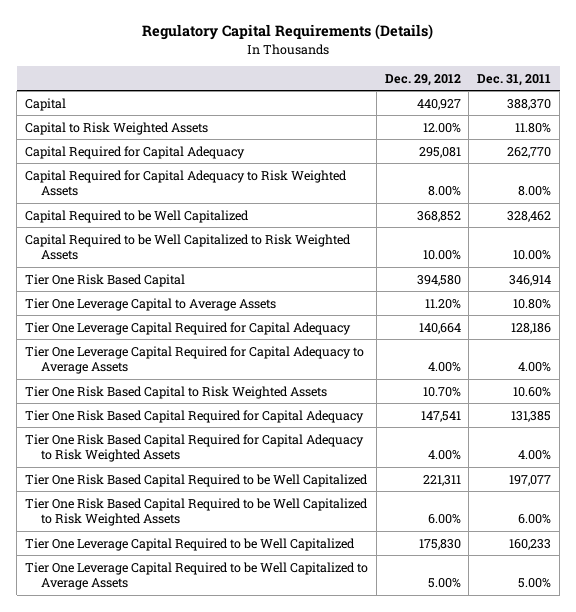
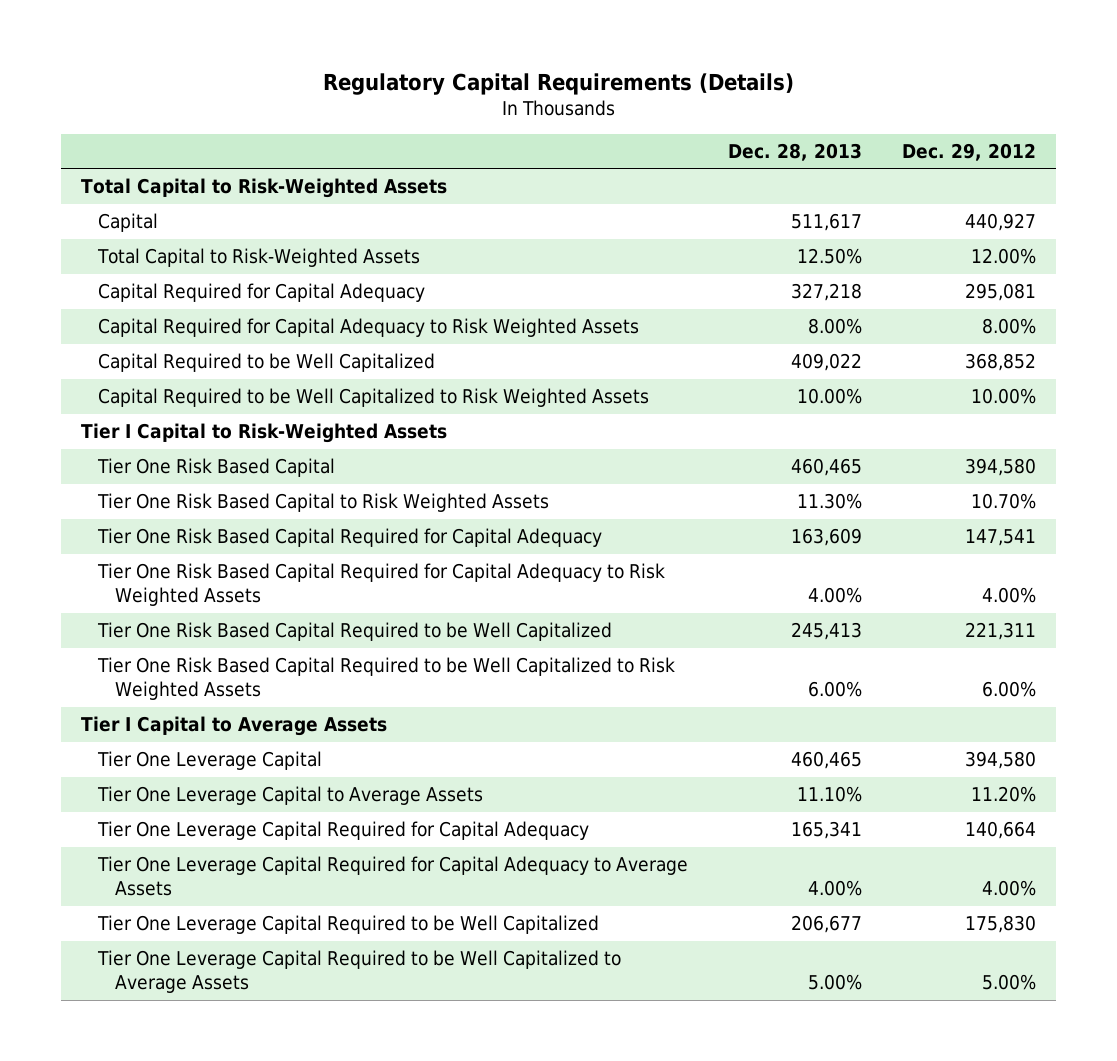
- | Dec. 29, 2012 | Dec. 31, 2011
+ | Dec. 28, 2013 | Dec. 29, 2012
+ Total Capital to Risk-Weighted Assets
- Capital to Risk Weighted Assets | 12.00% | 11.80%
+ Total Capital to Risk-Weighted Assets | 12.50% | 12.00%
+ Tier I Capital to Risk-Weighted Assets
+ Tier I Capital to Average Assets
+ Tier One Leverage Capital | 460,465 | 394,580
moved down: Tier One Leverage Capital to Average Assets | 11.10% | 11.20%
moved down: Tier One Leverage Capital Required for Capital Adequacy | 165,341 | 140,664
moved down: Tier One Leverage Capital Required for Capital Adequacy to Average Assets | 4.00% | 4.00%

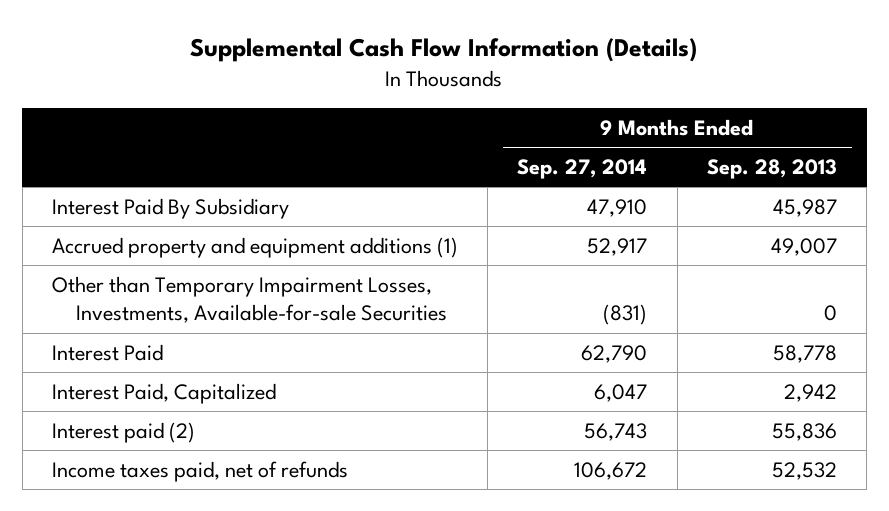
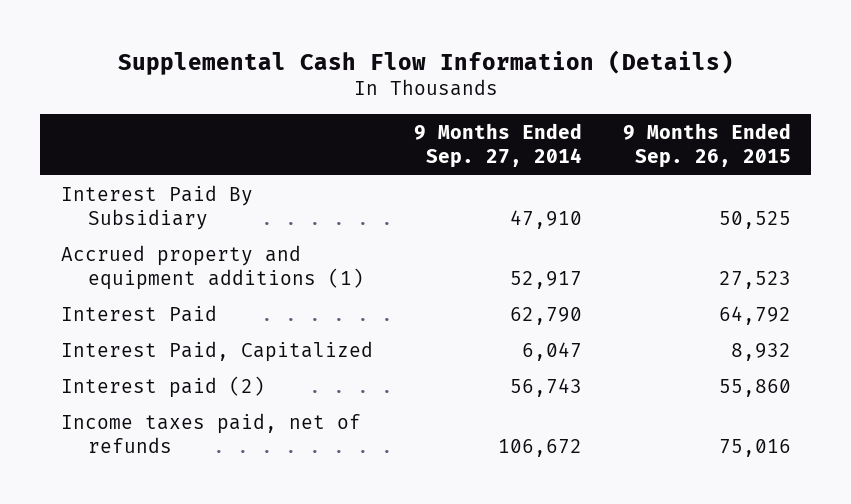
- | 9 Months Ended Sep. 27, 2014 | 9 Months Ended Sep. 28, 2013
+ | 9 Months Ended Sep. 27, 2014 | 9 Months Ended Sep. 26, 2015
- Other than Temporary Impairment Losses, Investments, Available-for-sale Securities | (831) | 0

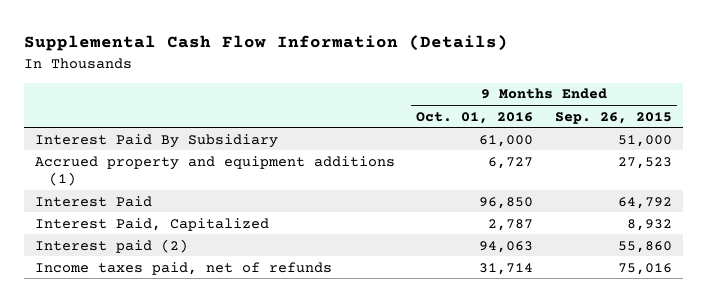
- | 9 Months Ended Sep. 27, 2014 | 9 Months Ended Sep. 26, 2015
+ | 9 Months Ended Oct. 01, 2016 | 9 Months Ended Sep. 26, 2015
- Interest Paid By Subsidiary | 47,910 | 50,525
+ Interest Paid By Subsidiary | 61,000 | 51,000

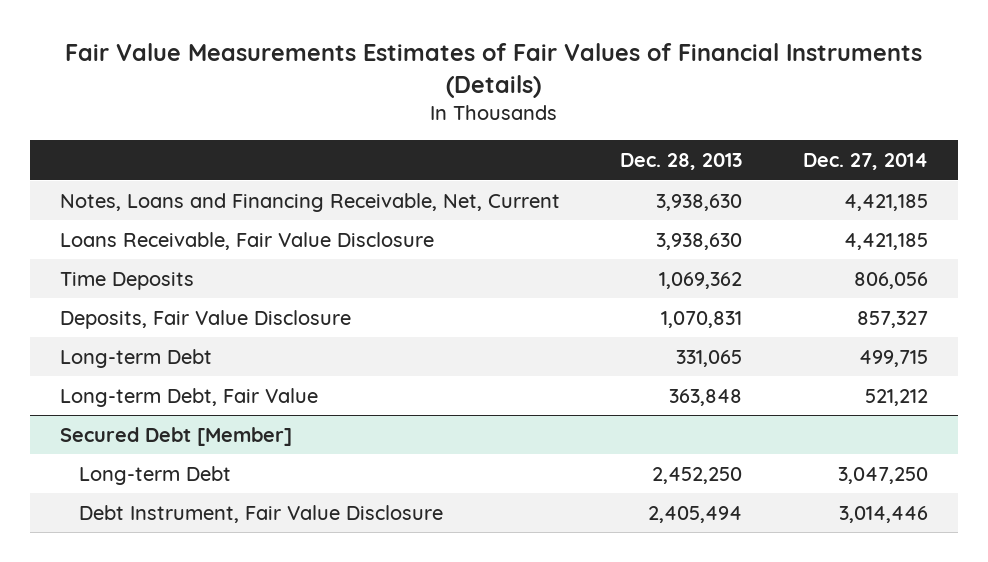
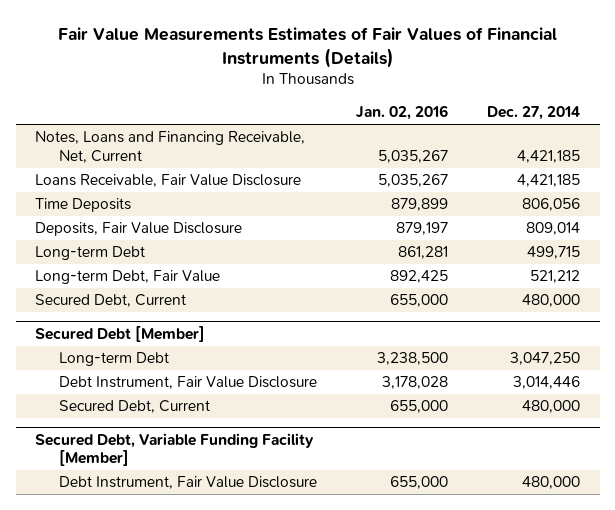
- | Dec. 28, 2013 | Dec. 27, 2014
+ | Jan. 02, 2016 | Dec. 27, 2014
- Deposits, Fair Value Disclosure | 1,070,831 | 857,327
+ Deposits, Fair Value Disclosure | 879,197 | 809,014
+ Secured Debt, Current | 655,000 | 480,000
@ Secured Debt [Member]
+ Secured Debt, Current | 655,000 | 480,000
+ Secured Debt, Variable Funding Facility [Member]
+ Debt Instrument, Fair Value Disclosure | 655,000 | 480,000

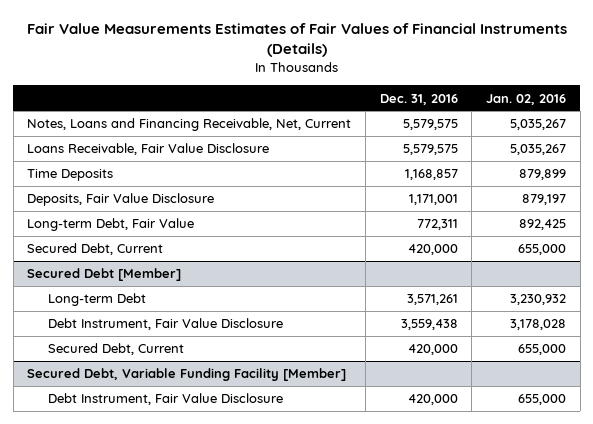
- | Jan. 02, 2016 | Dec. 27, 2014
+ | Dec. 31, 2016 | Jan. 02, 2016
- Long-term Debt | 861,281 | 499,715
@ Secured Debt [Member]
- Long-term Debt | 3,238,500 | 3,047,250
+ Long-term Debt | 3,571,261 | 3,230,932

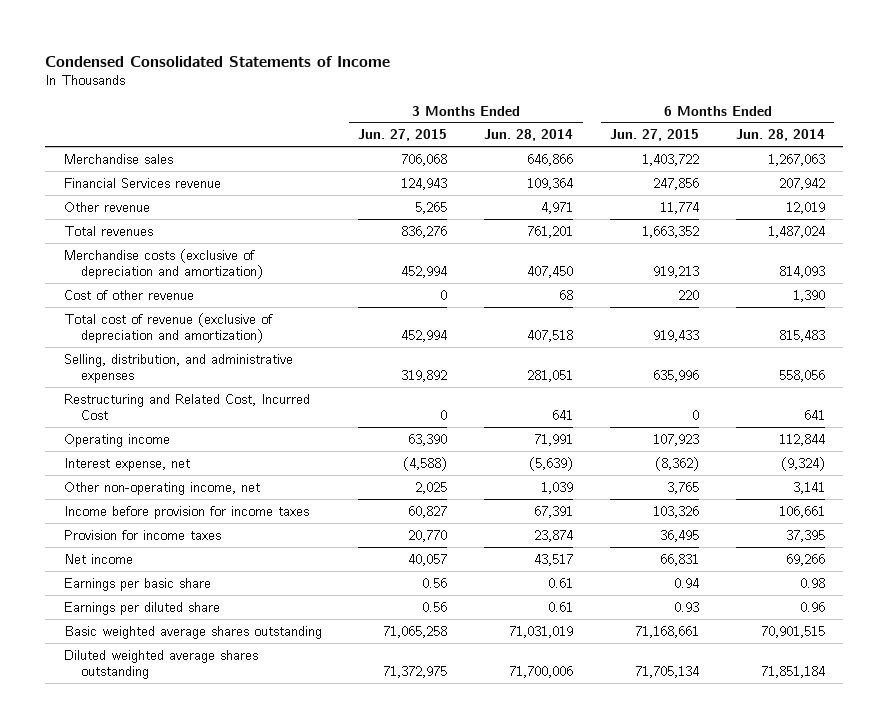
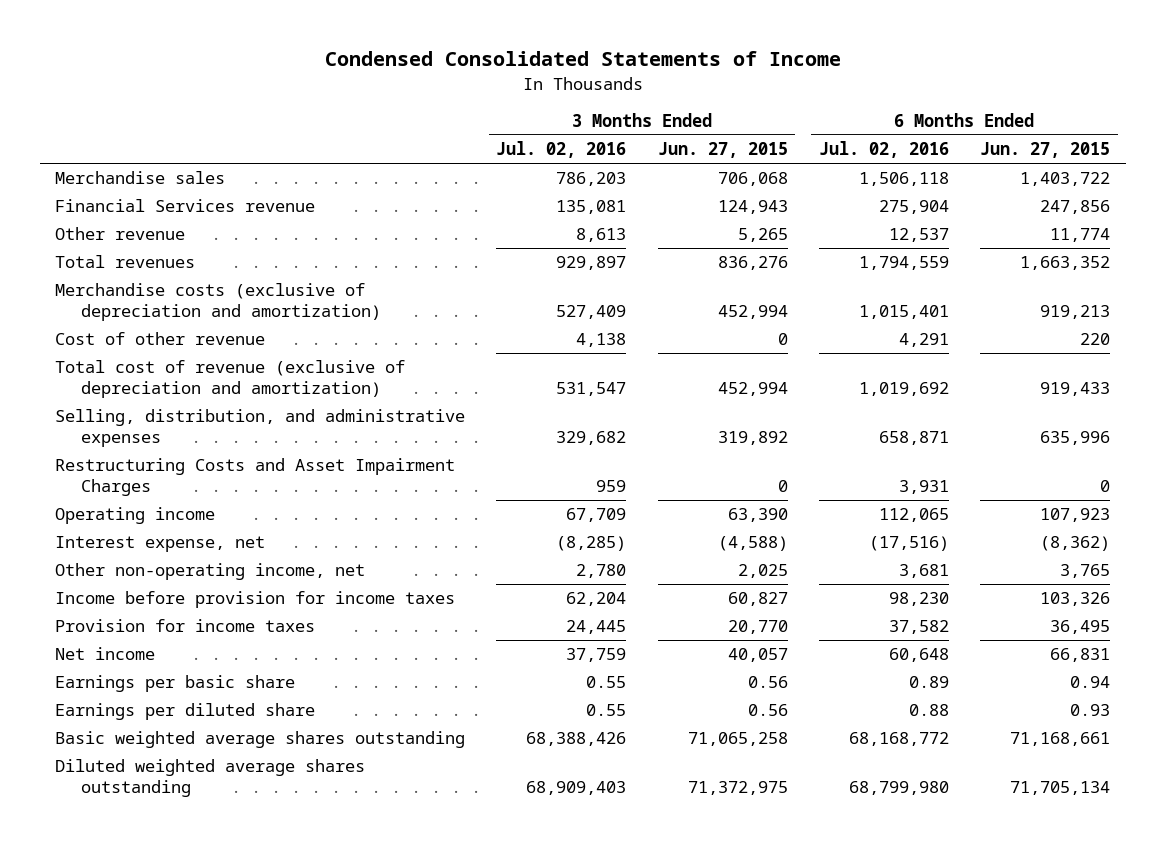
- | 3 Months Ended Jun. 27, 2015 | 3 Months Ended Jun. 28, 2014 | 6 Months Ended Jun. 27, 2015 | 6 Months Ended Jun. 28, 2014
+ | 3 Months Ended Jul. 02, 2016 | 3 Months Ended Jun. 27, 2015 | 6 Months Ended Jul. 02, 2016 | 6 Months Ended Jun. 27, 2015
- Restructuring and Related Cost, Incurred Cost | 0 | 641 | 0 | 641
+ Restructuring Costs and Asset Impairment Charges | 959 | 0 | 3,931 | 0

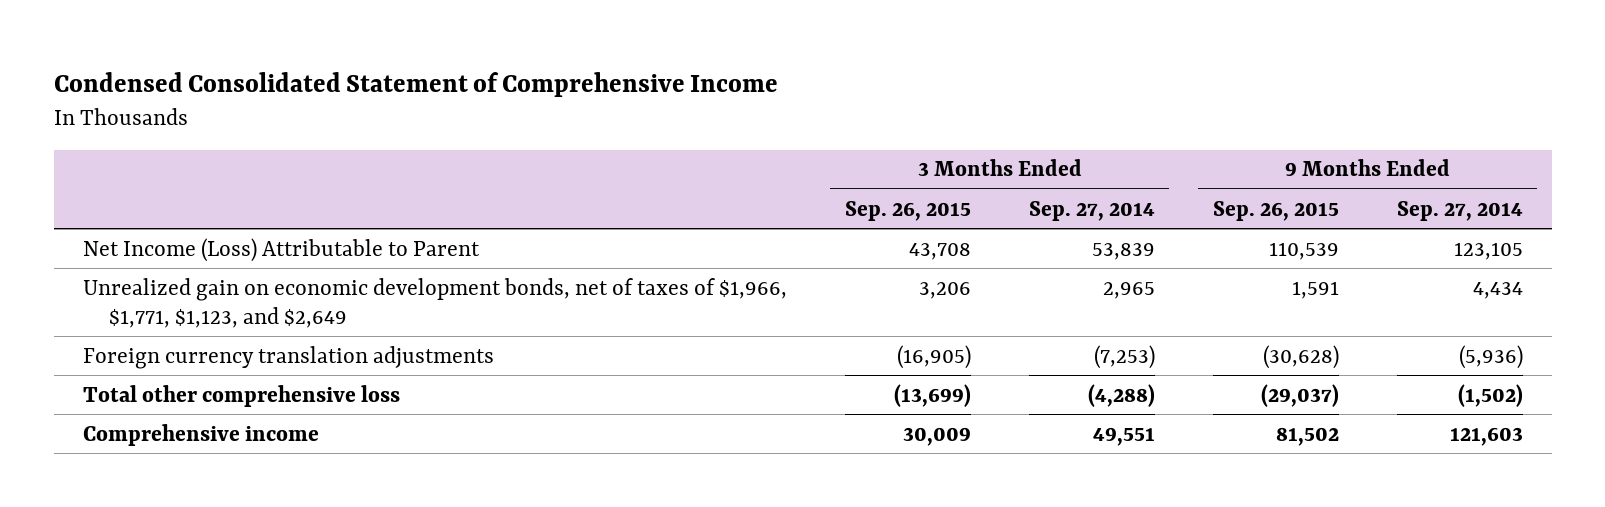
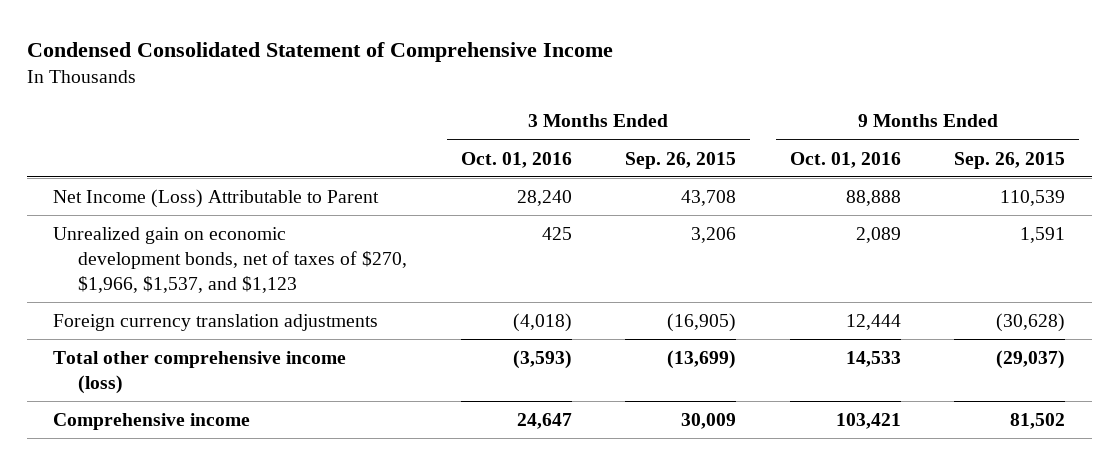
- | 3 Months Ended Sep. 26, 2015 | 3 Months Ended Sep. 27, 2014 | 9 Months Ended Sep. 26, 2015 | 9 Months Ended Sep. 27, 2014
+ | 3 Months Ended Oct. 01, 2016 | 3 Months Ended Sep. 26, 2015 | 9 Months Ended Oct. 01, 2016 | 9 Months Ended Sep. 26, 2015
- Unrealized gain on economic development bonds, net of taxes of $1,966, $1,771, $1,123, and $2,649 | 3,206 | 2,965 | 1,591 | 4,434
+ Unrealized gain on economic development bonds, net of taxes of $270, $1,966, $1,537, and $1,123 | 425 | 3,206 | 2,089 | 1,591
- Total other comprehensive loss | (13,699) | (4,288) | (29,037) | (1,502)
+ Total other comprehensive income (loss) | (3,593) | (13,699) | 14,533 | (29,037)

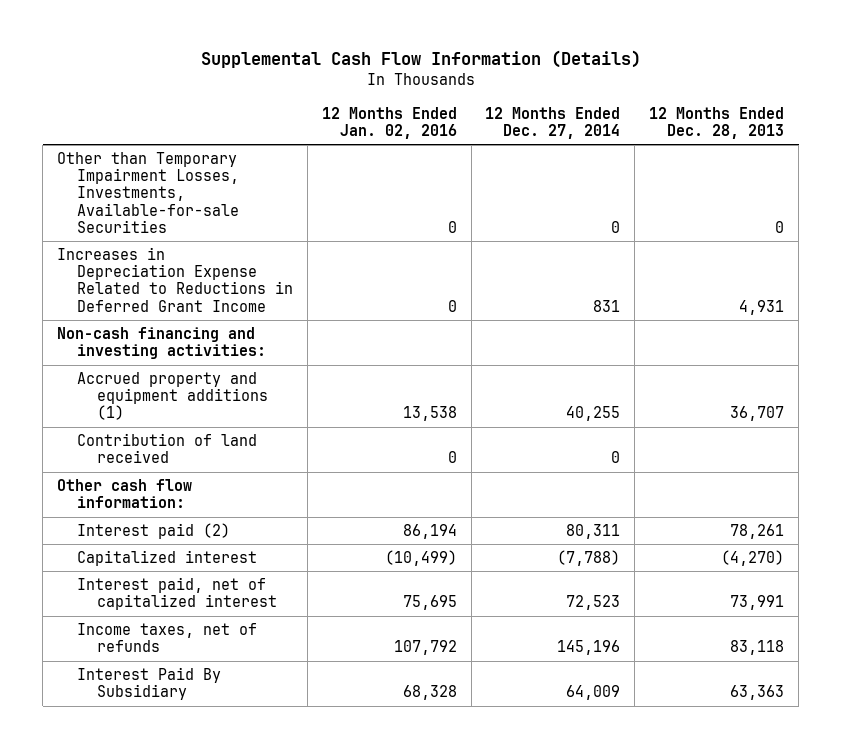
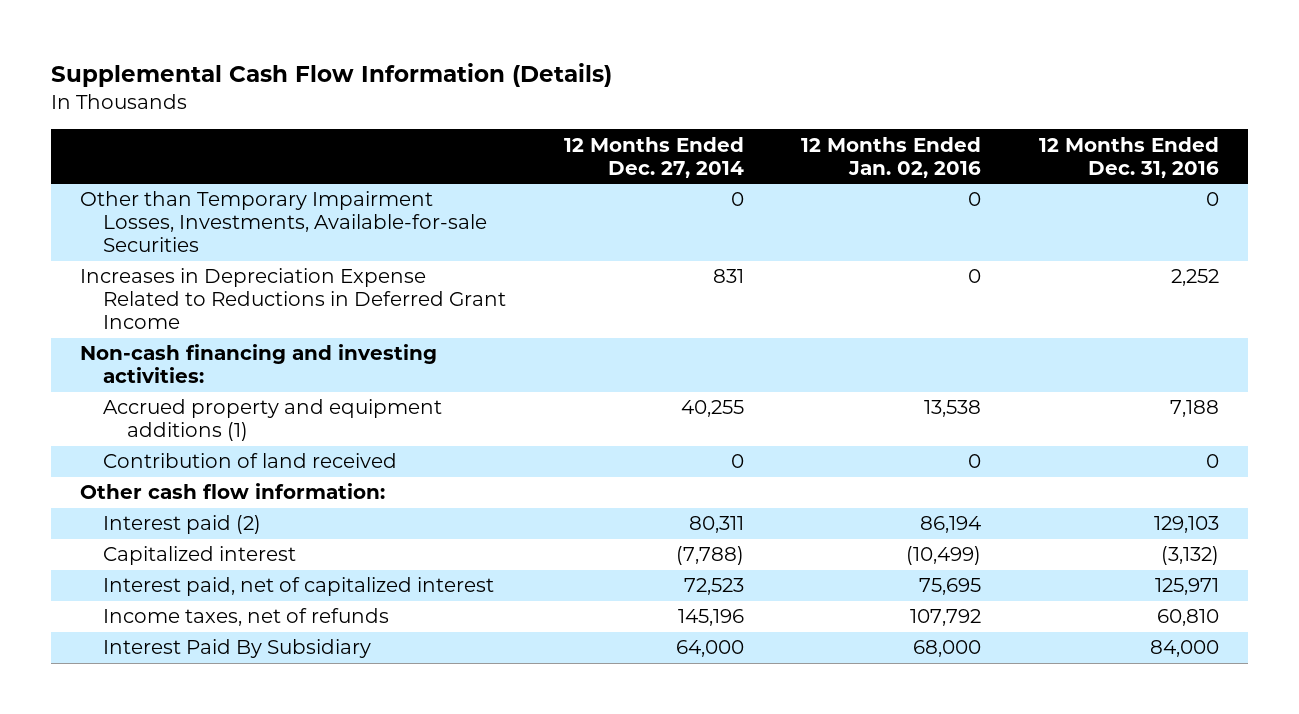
- | 12 Months Ended Jan. 02, 2016 | 12 Months Ended Dec. 27, 2014 | 12 Months Ended Dec. 28, 2013
+ | 12 Months Ended Dec. 27, 2014 | 12 Months Ended Jan. 02, 2016 | 12 Months Ended Dec. 31, 2016
- Interest Paid By Subsidiary | 68,328 | 64,009 | 63,363
+ Interest Paid By Subsidiary | 64,000 | 68,000 | 84,000

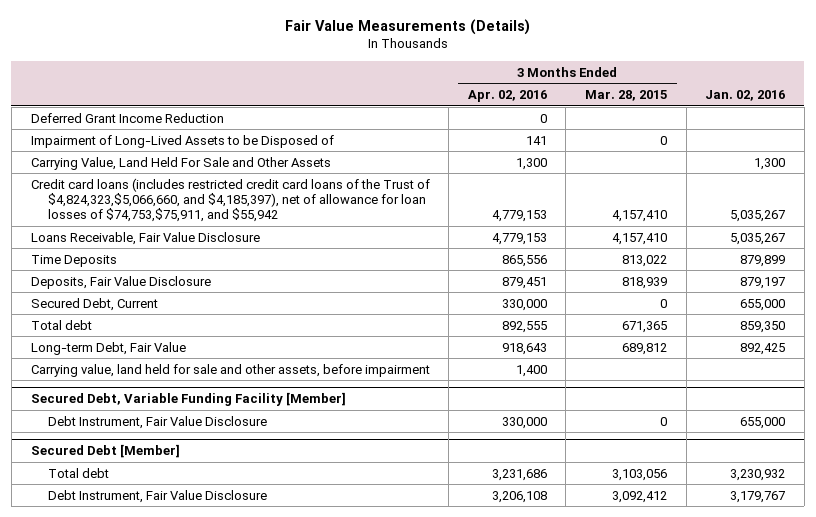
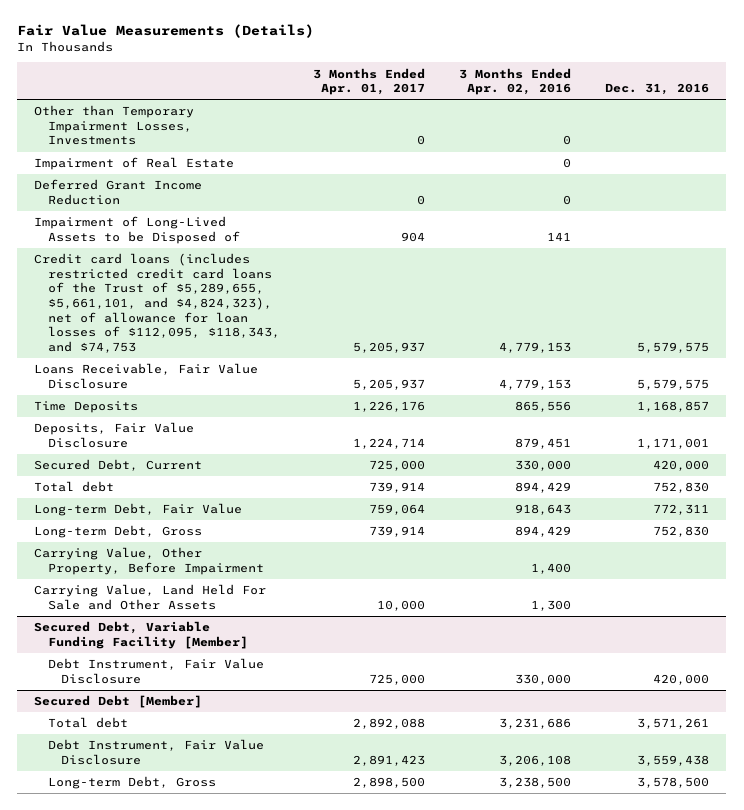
- | 3 Months Ended Apr. 02, 2016 | 3 Months Ended Mar. 28, 2015 | Jan. 02, 2016
+ | 3 Months Ended Apr. 01, 2017 | 3 Months Ended Apr. 02, 2016 | Dec. 31, 2016
+ Other than Temporary Impairment Losses, Investments | 0 | 0 |
+ Impairment of Real Estate | | 0 |
- Credit card loans (includes restricted credit card loans of the Trust of $4,824,323,$5,066,660, and $4,185,397), net of allowance for loan losses of $74,753,$75,911, and $55,942 | 4,779,153 | 4,157,410 | 5,035,267
+ Credit card loans (includes restricted credit card loans of the Trust of $5,289,655, $5,661,101, and $4,824,323), net of allowance for loan losses of $112,095, $118,343, and $74,753 | 5,205,937 | 4,779,153 | 5,579,575
- Total debt | 892,555 | 671,365 | 859,350
+ Total debt | 739,914 | 894,429 | 752,830
- Carrying value, land held for sale and other assets, before impairment | 1,400 | |
+ Long-term Debt, Gross | 739,914 | 894,429 | 752,830
+ Carrying Value, Other Property, Before Impairment | | 1,400 |
moved down: Carrying Value, Land Held For Sale and Other Assets | 10,000 | 1,300 |
@ Secured Debt [Member]
+ Long-term Debt, Gross | 2,898,500 | 3,238,500 | 3,578,500

